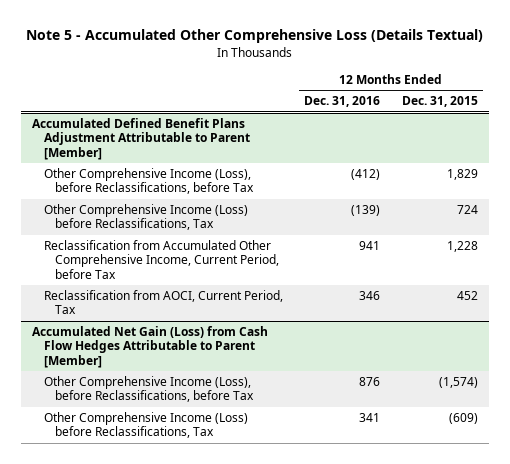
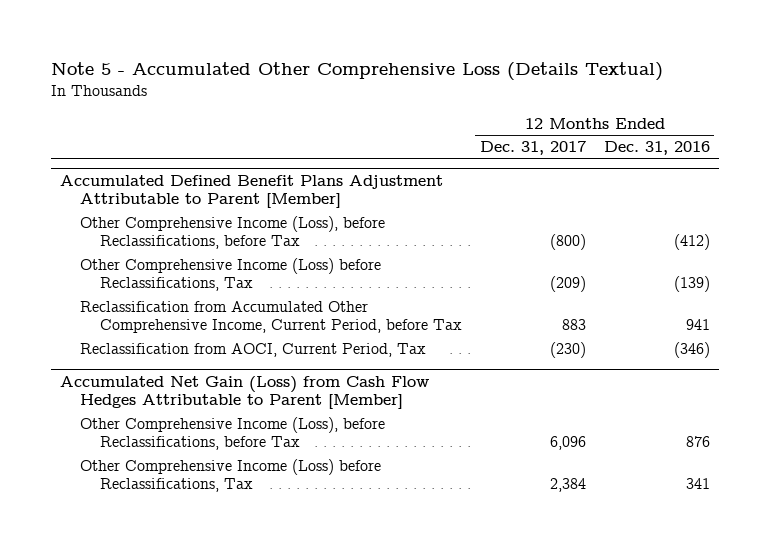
- | 12 Months Ended Dec. 31, 2016 | 12 Months Ended Dec. 31, 2015
+ | 12 Months Ended Dec. 31, 2017 | 12 Months Ended Dec. 31, 2016
@ Accumulated Defined Benefit Plans Adjustment Attributable to Parent [Member]
- Reclassification from AOCI, Current Period, Tax | 346 | 452
+ Reclassification from AOCI, Current Period, Tax | (230) | (346)

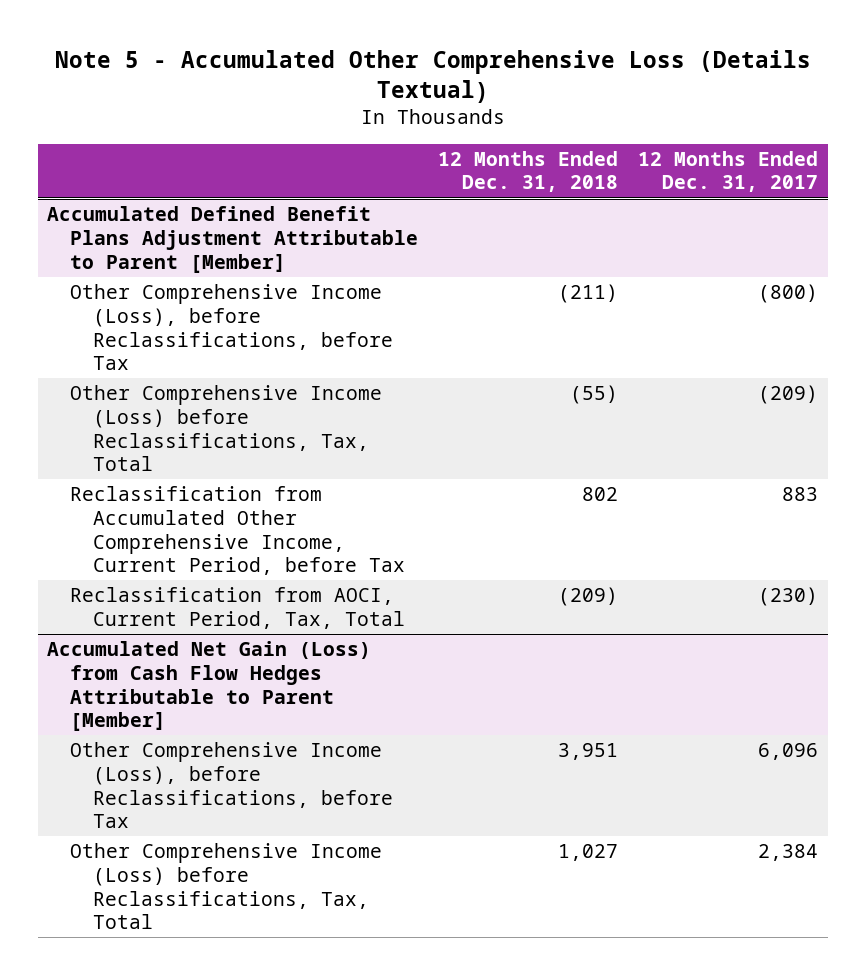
- | 12 Months Ended Dec. 31, 2017 | 12 Months Ended Dec. 31, 2016
+ | 12 Months Ended Dec. 31, 2018 | 12 Months Ended Dec. 31, 2017
@ Accumulated Defined Benefit Plans Adjustment Attributable to Parent [Member]
- Other Comprehensive Income (Loss) before Reclassifications, Tax | (209) | (139)
+ Other Comprehensive Income (Loss) before Reclassifications, Tax, Total | (55) | (209)
- Reclassification from AOCI, Current Period, Tax | (230) | (346)
+ Reclassification from AOCI, Current Period, Tax, Total | (209) | (230)
@ Accumulated Net Gain (Loss) from Cash Flow Hedges Attributable to Parent [Member]
- Other Comprehensive Income (Loss) before Reclassifications, Tax | 2,384 | 341
+ Other Comprehensive Income (Loss) before Reclassifications, Tax, Total | 1,027 | 2,384

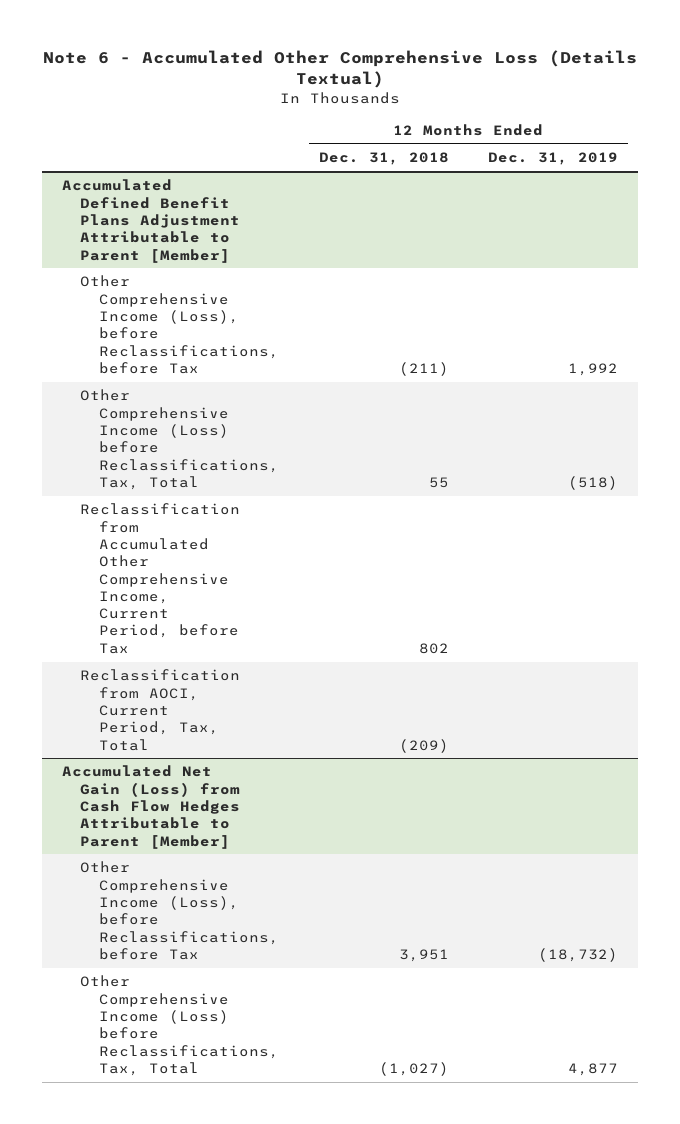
- Note 5 - Accumulated Other Comprehensive Loss (Details Textual)
+ Note 6 - Accumulated Other Comprehensive Loss (Details Textual)
- | 12 Months Ended Dec. 31, 2018 | 12 Months Ended Dec. 31, 2017
+ | 12 Months Ended Dec. 31, 2018 | 12 Months Ended Dec. 31, 2019
@ Accumulated Defined Benefit Plans Adjustment Attributable to Parent [Member]
- Other Comprehensive Income (Loss) before Reclassifications, Tax, Total | (55) | (209)
+ Other Comprehensive Income (Loss) before Reclassifications, Tax, Total | 55 | (518)
@ Accumulated Net Gain (Loss) from Cash Flow Hedges Attributable to Parent [Member]
- Other Comprehensive Income (Loss) before Reclassifications, Tax, Total | 1,027 | 2,384
+ Other Comprehensive Income (Loss) before Reclassifications, Tax, Total | (1,027) | 4,877

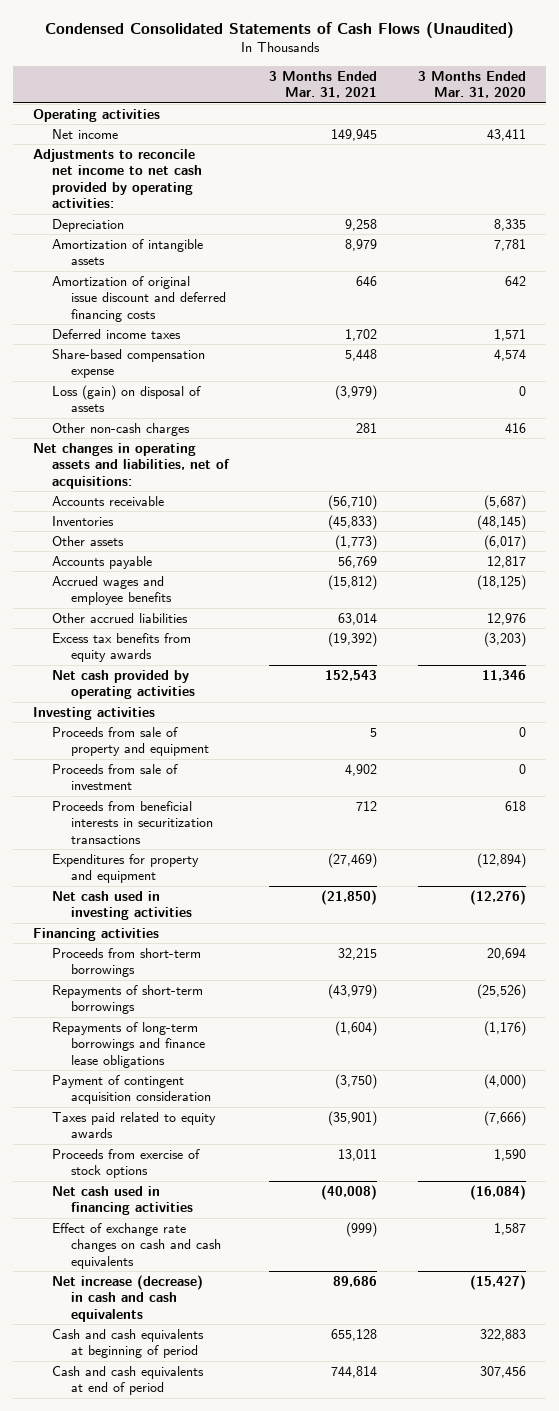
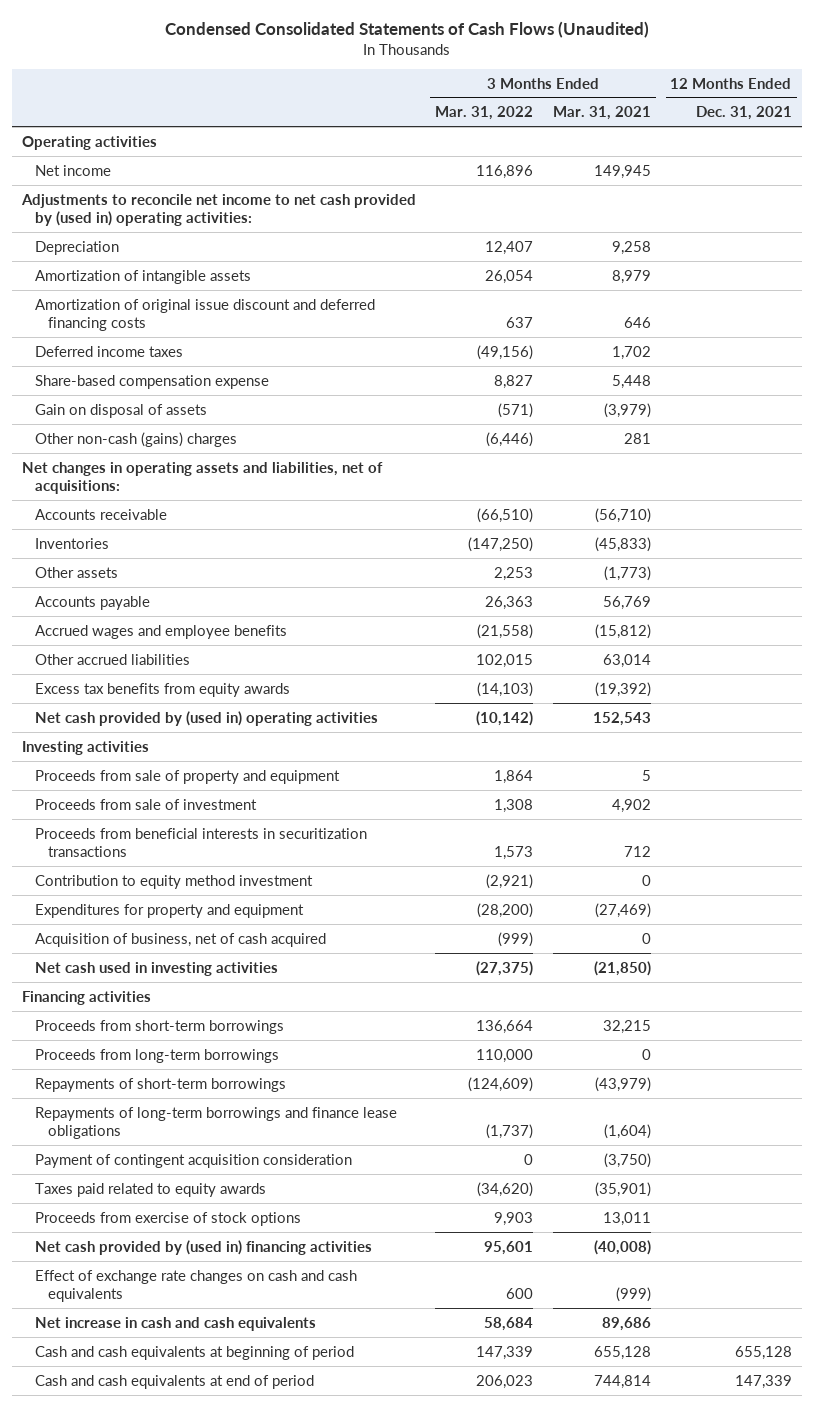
- | 3 Months Ended Mar. 31, 2021 | 3 Months Ended Mar. 31, 2020
+ | 3 Months Ended Mar. 31, 2022 | 3 Months Ended Mar. 31, 2021 | 12 Months Ended Dec. 31, 2021
- Adjustments to reconcile net income to net cash provided by operating activities:
+ Adjustments to reconcile net income to net cash provided by (used in) operating activities:
- Loss (gain) on disposal of assets | (3,979) | 0
- Other non-cash charges | 281 | 416
+ Gain on disposal of assets | (571) | (3,979) |
+ Other non-cash (gains) charges | (6,446) | 281 |
- Net cash provided by operating activities | 152,543 | 11,346
+ Net cash provided by (used in) operating activities | (10,142) | 152,543 |
+ Contribution to equity method investment | (2,921) | 0 |
+ Acquisition of business, net of cash acquired | (999) | 0 |
+ Proceeds from long-term borrowings | 110,000 | 0 |
- Net cash used in financing activities | (40,008) | (16,084)
+ Net cash provided by (used in) financing activities | 95,601 | (40,008) |
- Net increase (decrease) in cash and cash equivalents | 89,686 | (15,427)
+ Net increase in cash and cash equivalents | 58,684 | 89,686 |

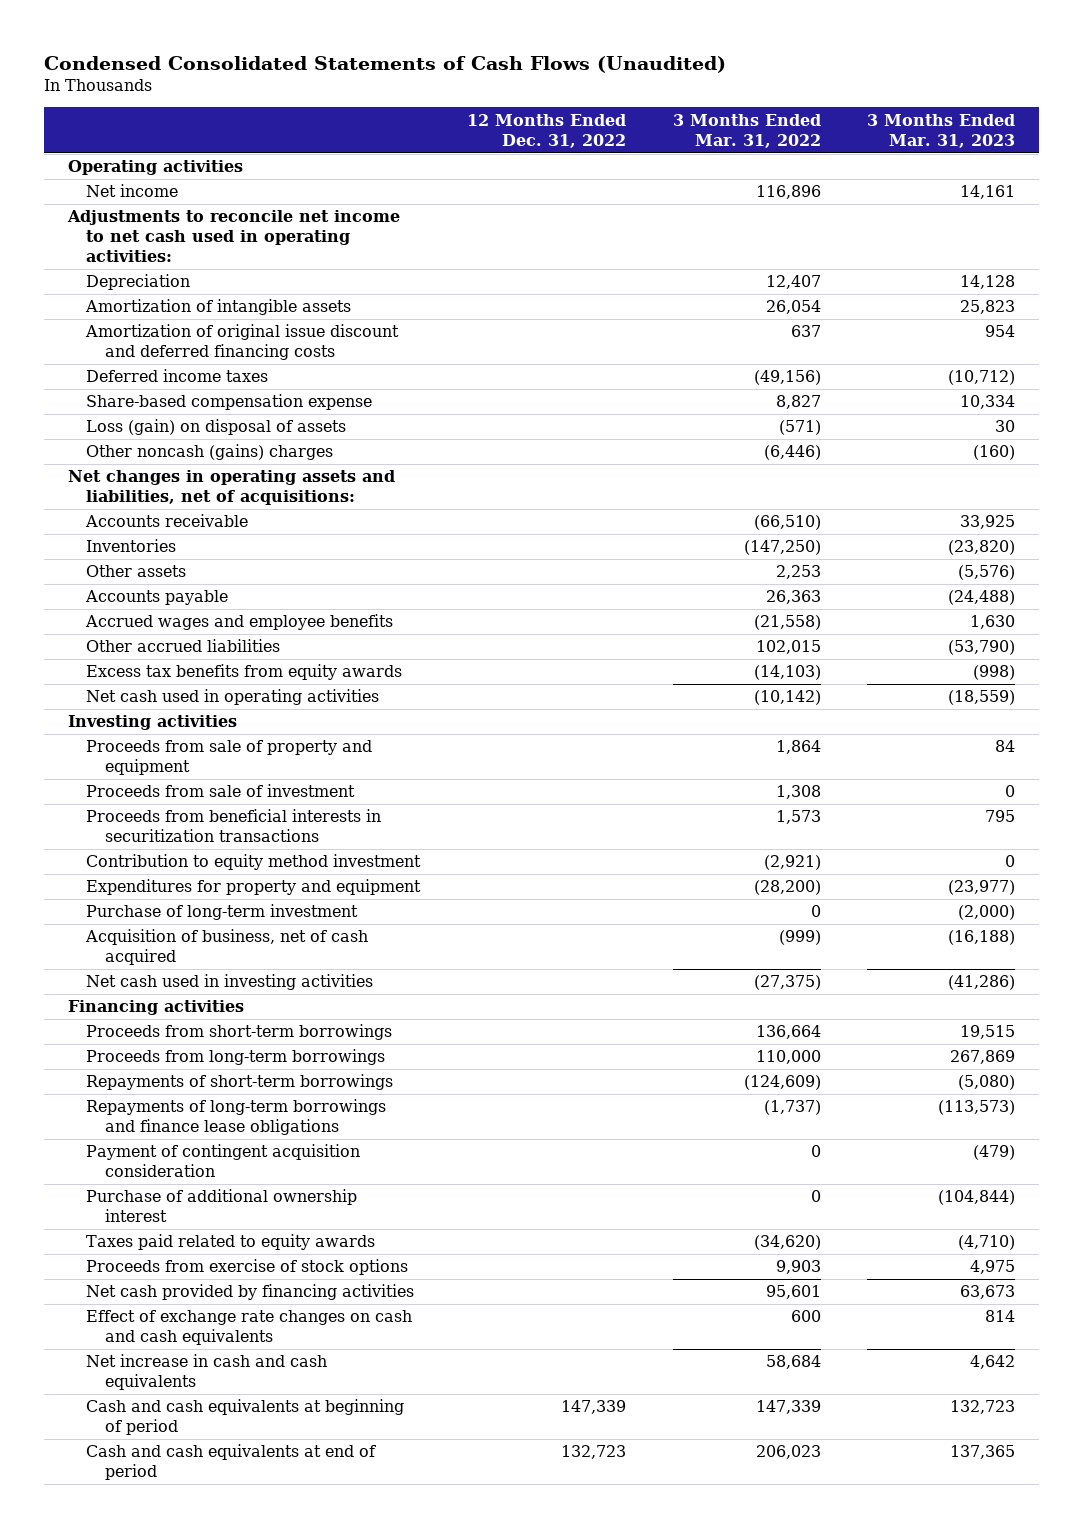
- | 3 Months Ended Mar. 31, 2022 | 3 Months Ended Mar. 31, 2021 | 12 Months Ended Dec. 31, 2021
+ | 12 Months Ended Dec. 31, 2022 | 3 Months Ended Mar. 31, 2022 | 3 Months Ended Mar. 31, 2023
- Adjustments to reconcile net income to net cash provided by (used in) operating activities:
+ Adjustments to reconcile net income to net cash used in operating activities:
- Gain on disposal of assets | (571) | (3,979) |
- Other non-cash (gains) charges | (6,446) | 281 |
+ Loss (gain) on disposal of assets | | (571) | 30
+ Other noncash (gains) charges | | (6,446) | (160)
- Net cash provided by (used in) operating activities | (10,142) | 152,543 |
+ Net cash used in operating activities | | (10,142) | (18,559)
+ Purchase of long-term investment | | 0 | (2,000)
+ Purchase of additional ownership interest | | 0 | (104,844)
- Net cash provided by (used in) financing activities | 95,601 | (40,008) |
+ Net cash provided by financing activities | | 95,601 | 63,673

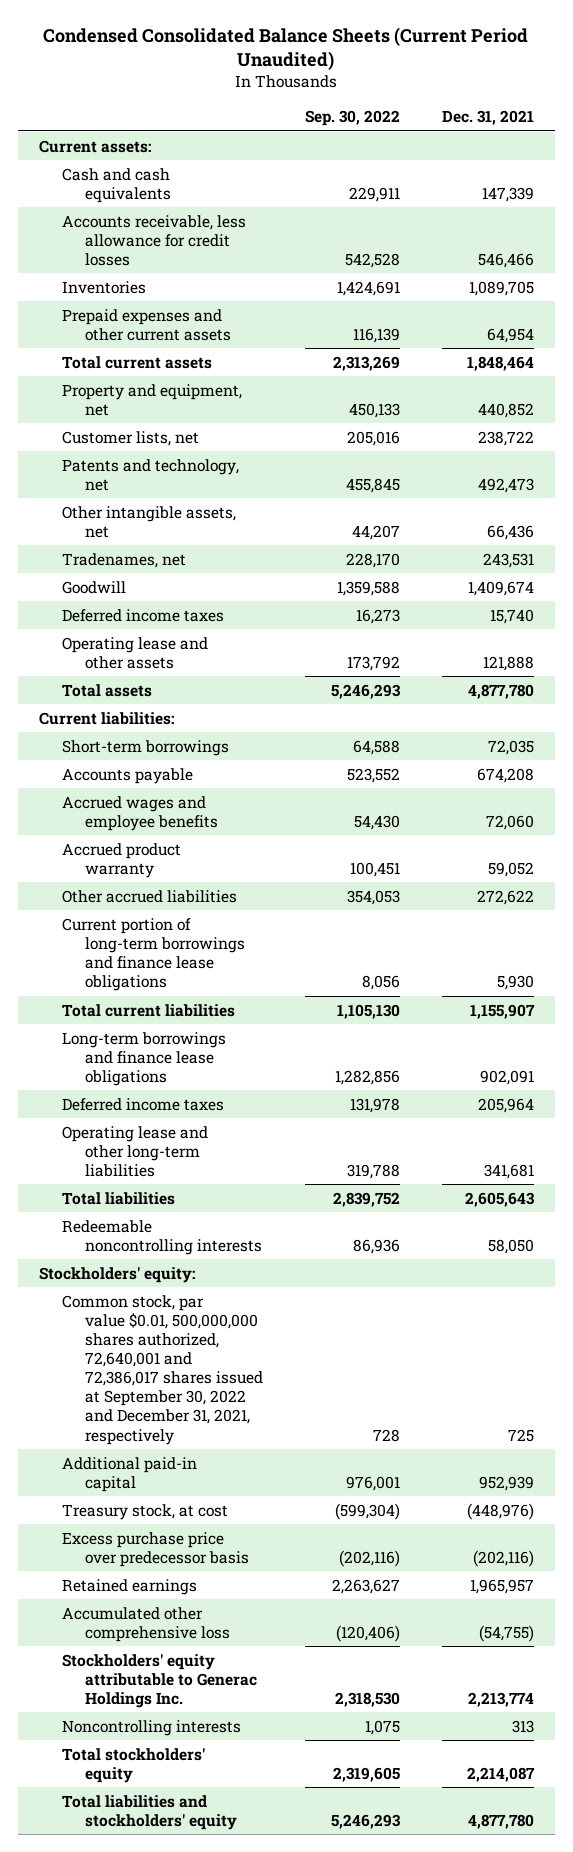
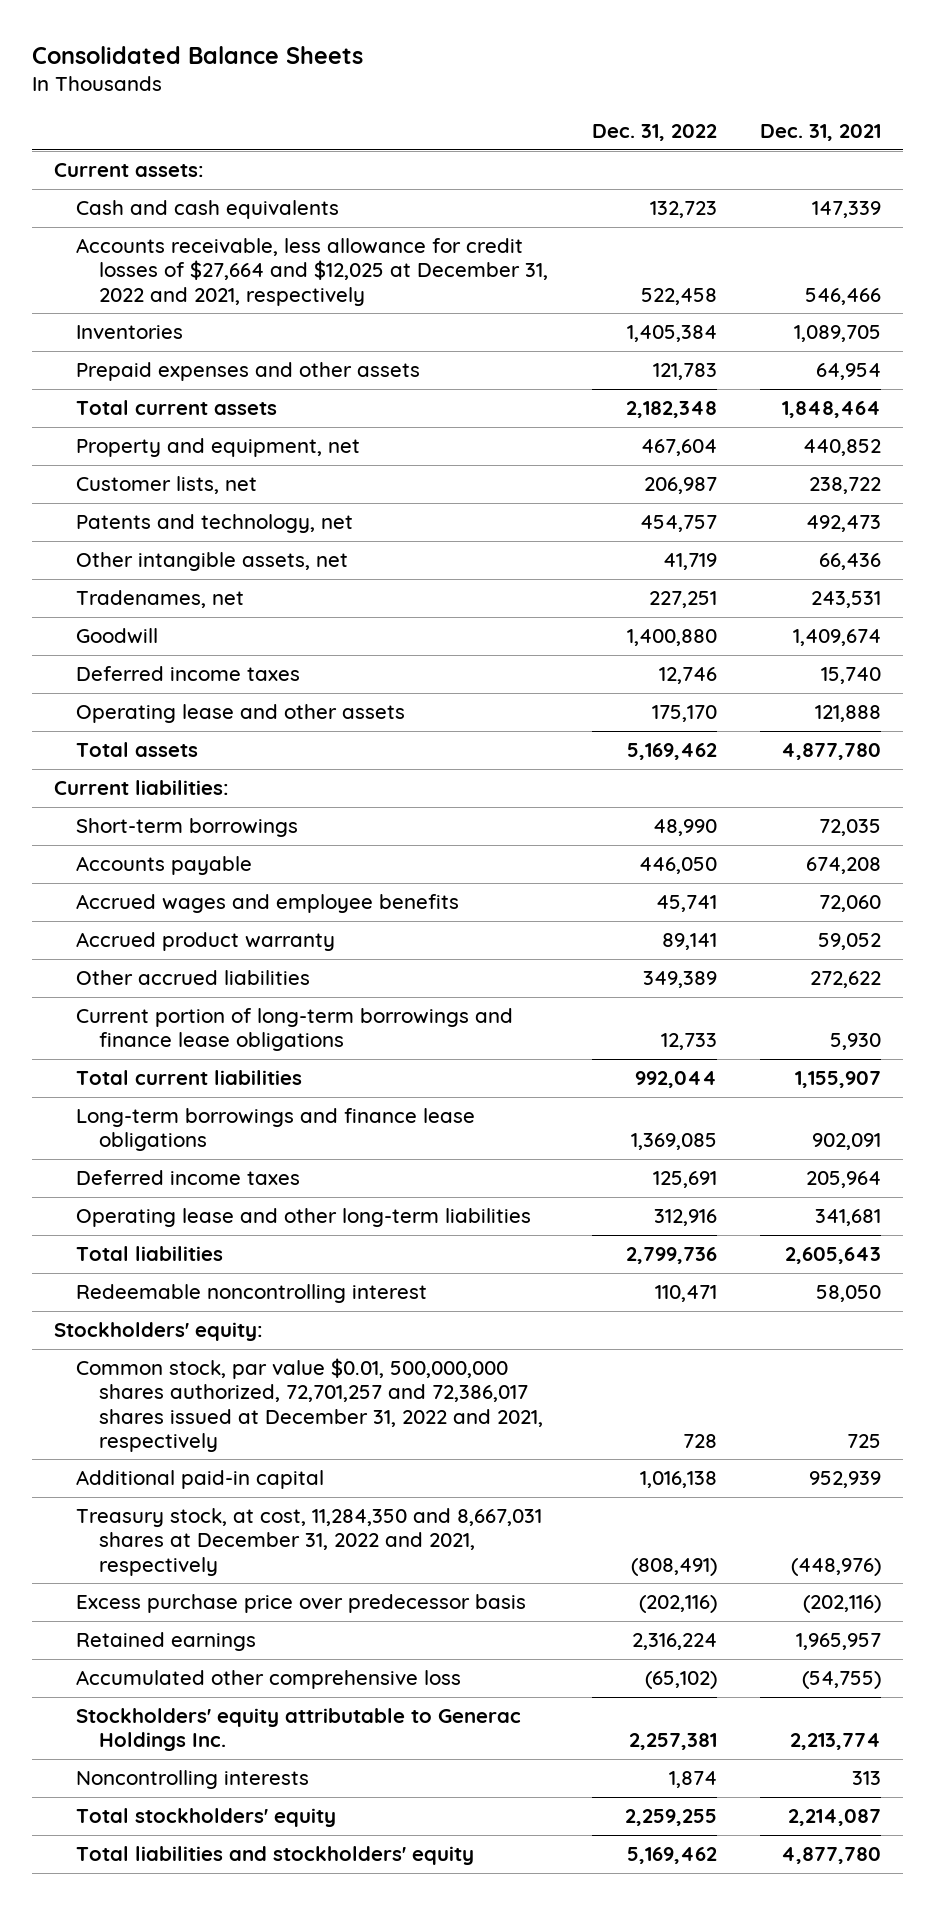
- Condensed Consolidated Balance Sheets (Current Period Unaudited)
+ Consolidated Balance Sheets
- | Sep. 30, 2022 | Dec. 31, 2021
+ | Dec. 31, 2022 | Dec. 31, 2021
- Accounts receivable, less allowance for credit losses | 542,528 | 546,466
+ Accounts receivable, less allowance for credit losses of $27,664 and $12,025 at December 31, 2022 and 2021, respectively | 522,458 | 546,466
- Prepaid expenses and other current assets | 116,139 | 64,954
+ Prepaid expenses and other assets | 121,783 | 64,954
- Redeemable noncontrolling interests | 86,936 | 58,050
+ Redeemable noncontrolling interest | 110,471 | 58,050
- Common stock, par value $0.01, 500,000,000 shares authorized, 72,640,001 and 72,386,017 shares issued at September 30, 2022 and December 31, 2021, respectively | 728 | 725
+ Common stock, par value $0.01, 500,000,000 shares authorized, 72,701,257 and 72,386,017 shares issued at December 31, 2022 and 2021, respectively | 728 | 725
- Treasury stock, at cost | (599,304) | (448,976)
+ Treasury stock, at cost, 11,284,350 and 8,667,031 shares at December 31, 2022 and 2021, respectively | (808,491) | (448,976)

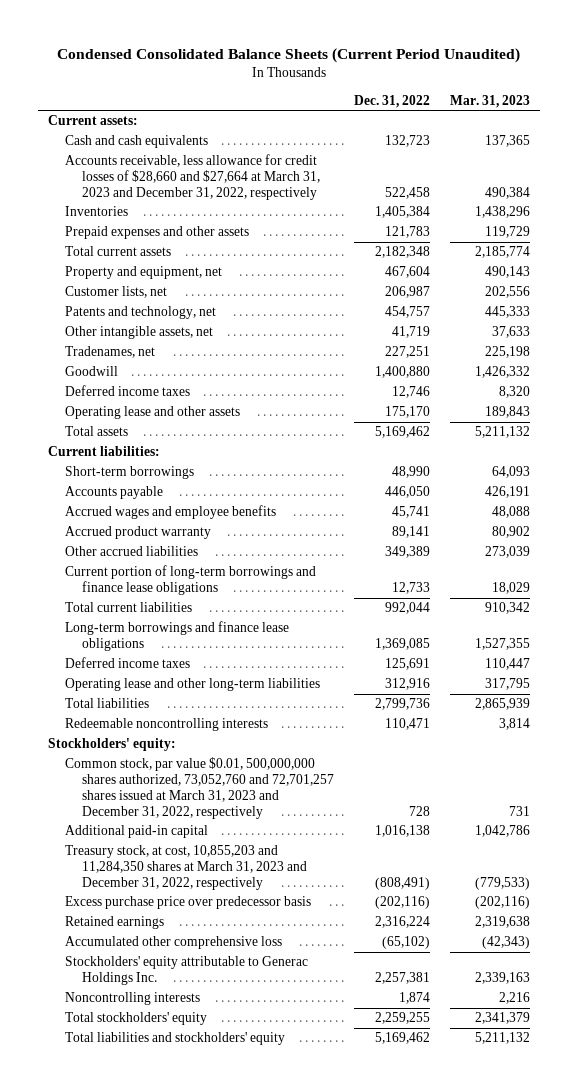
- Consolidated Balance Sheets
+ Condensed Consolidated Balance Sheets (Current Period Unaudited)
- | Dec. 31, 2022 | Dec. 31, 2021
+ | Dec. 31, 2022 | Mar. 31, 2023
- Accounts receivable, less allowance for credit losses of $27,664 and $12,025 at December 31, 2022 and 2021, respectively | 522,458 | 546,466
+ Accounts receivable, less allowance for credit losses of $28,660 and $27,664 at March 31, 2023 and December 31, 2022, respectively | 522,458 | 490,384
- Redeemable noncontrolling interest | 110,471 | 58,050
+ Redeemable noncontrolling interests | 110,471 | 3,814
- Common stock, par value $0.01, 500,000,000 shares authorized, 72,701,257 and 72,386,017 shares issued at December 31, 2022 and 2021, respectively | 728 | 725
+ Common stock, par value $0.01, 500,000,000 shares authorized, 73,052,760 and 72,701,257 shares issued at March 31, 2023 and December 31, 2022, respectively | 728 | 731
- Treasury stock, at cost, 11,284,350 and 8,667,031 shares at December 31, 2022 and 2021, respectively | (808,491) | (448,976)
+ Treasury stock, at cost, 10,855,203 and 11,284,350 shares at March 31, 2023 and December 31, 2022, respectively | (808,491) | (779,533)

